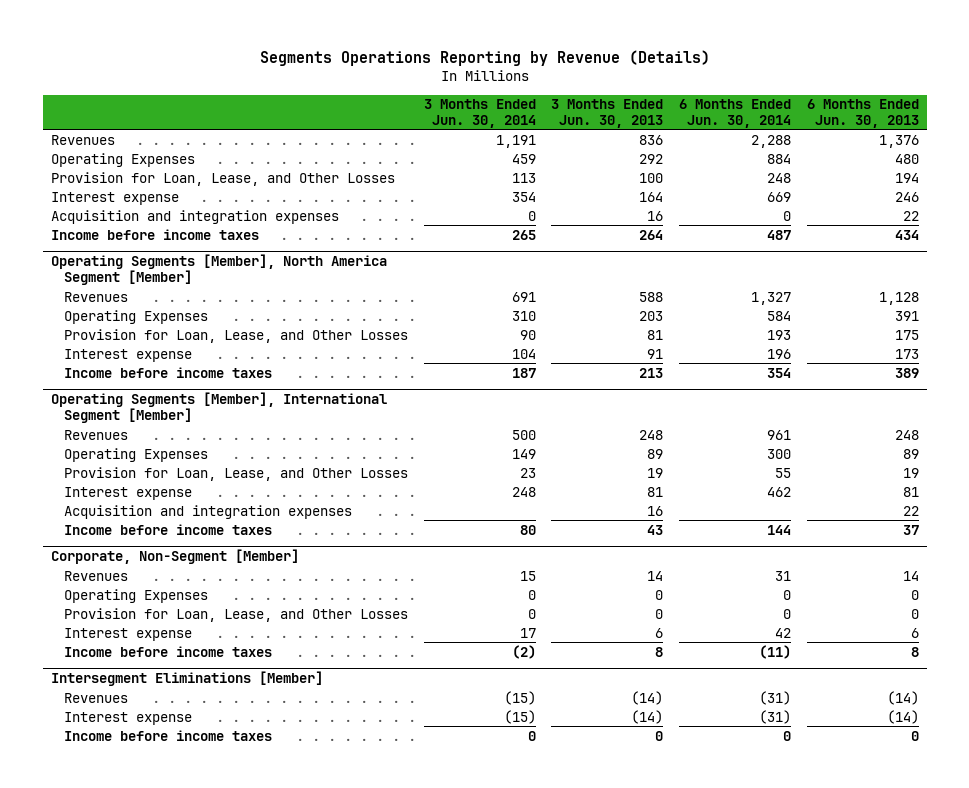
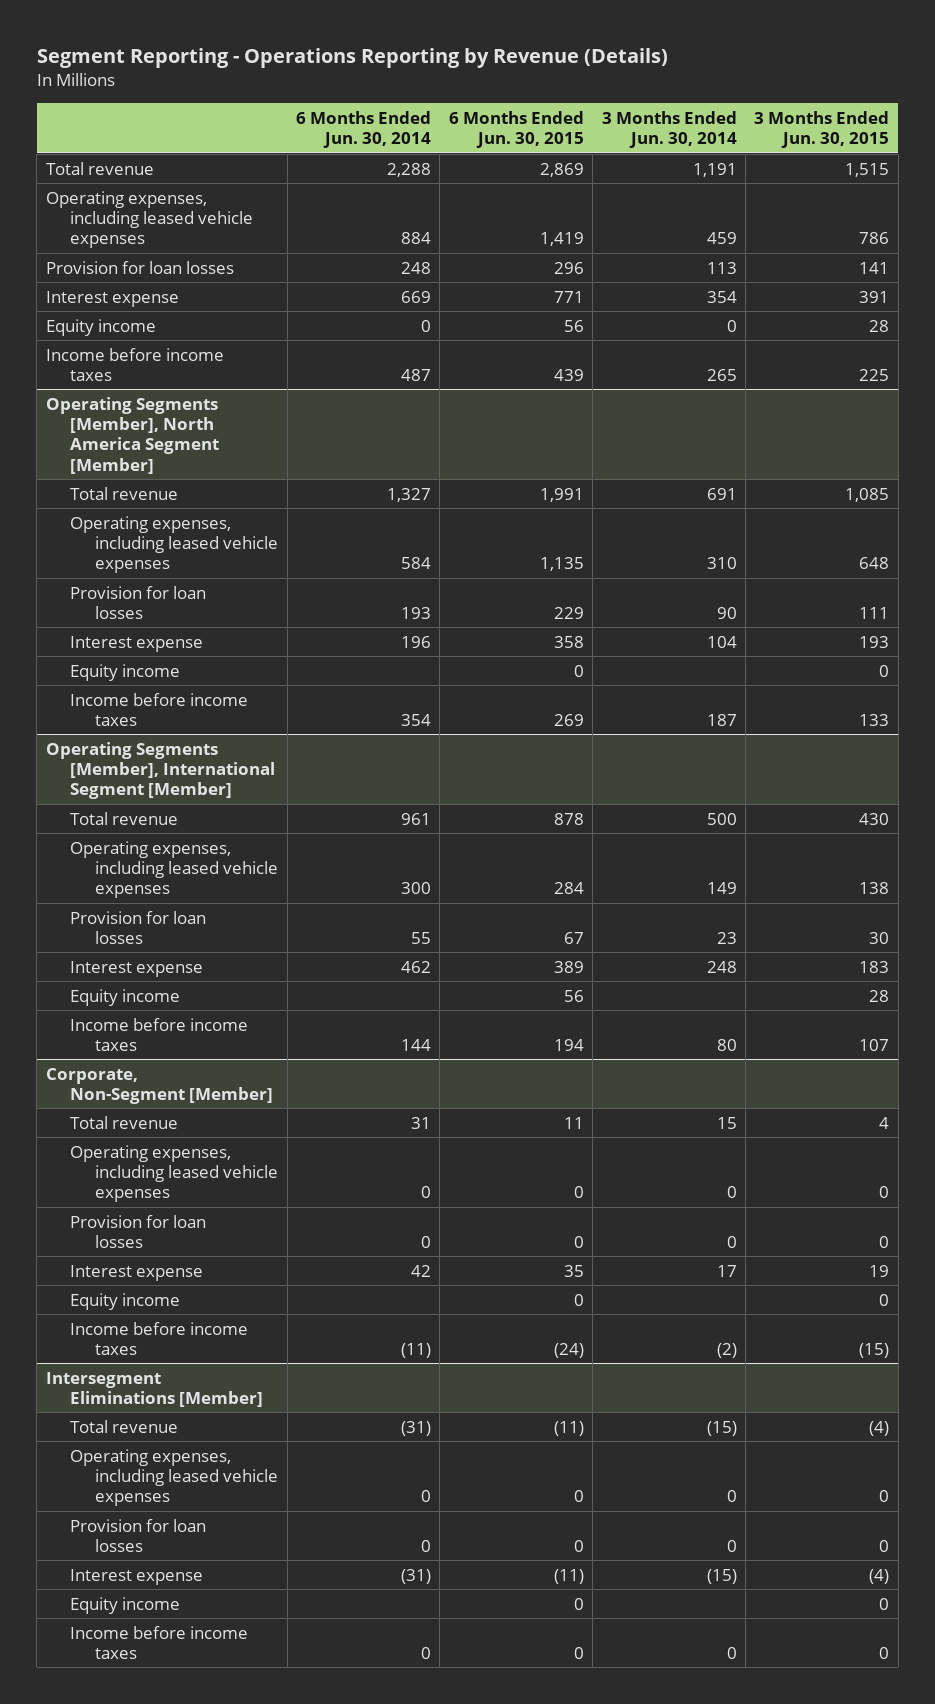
- Segments Operations Reporting by Revenue (Details)
+ Segment Reporting - Operations Reporting by Revenue (Details)
- | 3 Months Ended Jun. 30, 2014 | 3 Months Ended Jun. 30, 2013 | 6 Months Ended Jun. 30, 2014 | 6 Months Ended Jun. 30, 2013
+ | 6 Months Ended Jun. 30, 2014 | 6 Months Ended Jun. 30, 2015 | 3 Months Ended Jun. 30, 2014 | 3 Months Ended Jun. 30, 2015
- Revenues | 1,191 | 836 | 2,288 | 1,376
- Operating Expenses | 459 | 292 | 884 | 480
- Provision for Loan, Lease, and Other Losses | 113 | 100 | 248 | 194
+ Total revenue | 2,288 | 2,869 | 1,191 | 1,515
+ Operating expenses, including leased vehicle expenses | 884 | 1,419 | 459 | 786
+ Provision for loan losses | 248 | 296 | 113 | 141
- Acquisition and integration expenses | 0 | 16 | 0 | 22
+ Equity income | 0 | 56 | 0 | 28
@ Operating Segments [Member], North America Segment [Member]
- Revenues | 691 | 588 | 1,327 | 1,128
- Operating Expenses | 310 | 203 | 584 | 391
- Provision for Loan, Lease, and Other Losses | 90 | 81 | 193 | 175
+ Total revenue | 1,327 | 1,991 | 691 | 1,085
+ Operating expenses, including leased vehicle expenses | 584 | 1,135 | 310 | 648
+ Provision for loan losses | 193 | 229 | 90 | 111
+ Equity income | | 0 | | 0
@ Operating Segments [Member], International Segment [Member]
- Revenues | 500 | 248 | 961 | 248
- Operating Expenses | 149 | 89 | 300 | 89
- Provision for Loan, Lease, and Other Losses | 23 | 19 | 55 | 19
+ Total revenue | 961 | 878 | 500 | 430
+ Operating expenses, including leased vehicle expenses | 300 | 284 | 149 | 138
+ Provision for loan losses | 55 | 67 | 23 | 30
- Acquisition and integration expenses | | 16 | | 22
+ Equity income | | 56 | | 28
@ Corporate, Non-Segment [Member]
- Revenues | 15 | 14 | 31 | 14
- Operating Expenses | 0 | 0 | 0 | 0
- Provision for Loan, Lease, and Other Losses | 0 | 0 | 0 | 0
+ Total revenue | 31 | 11 | 15 | 4
+ Operating expenses, including leased vehicle expenses | 0 | 0 | 0 | 0
+ Provision for loan losses | 0 | 0 | 0 | 0
+ Equity income | | 0 | | 0
@ Intersegment Eliminations [Member]
- Revenues | (15) | (14) | (31) | (14)
+ Total revenue | (31) | (11) | (15) | (4)
+ Operating expenses, including leased vehicle expenses | 0 | 0 | 0 | 0
+ Provision for loan losses | 0 | 0 | 0 | 0
+ Equity income | | 0 | | 0

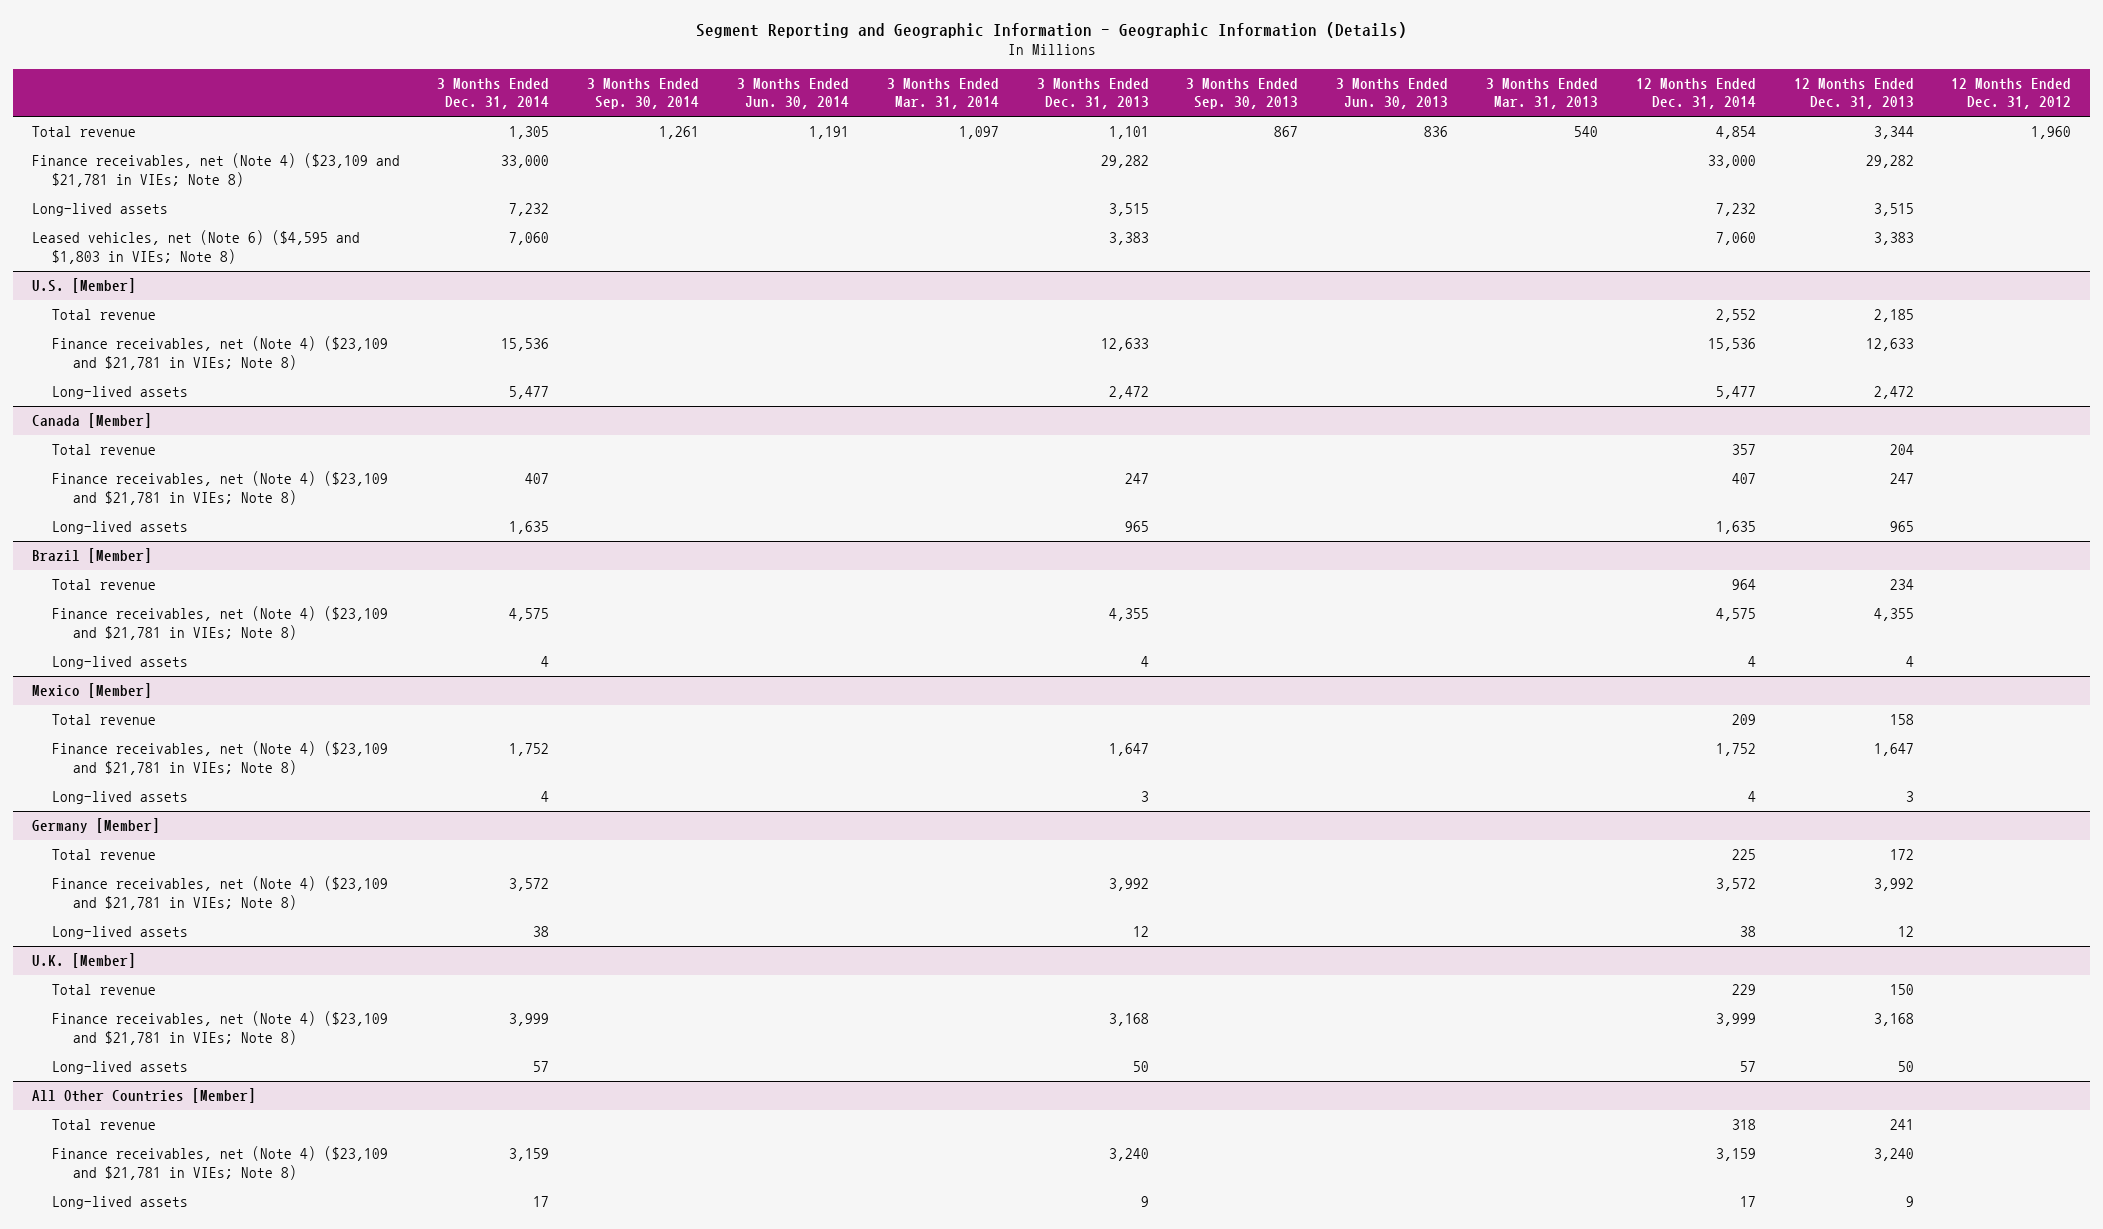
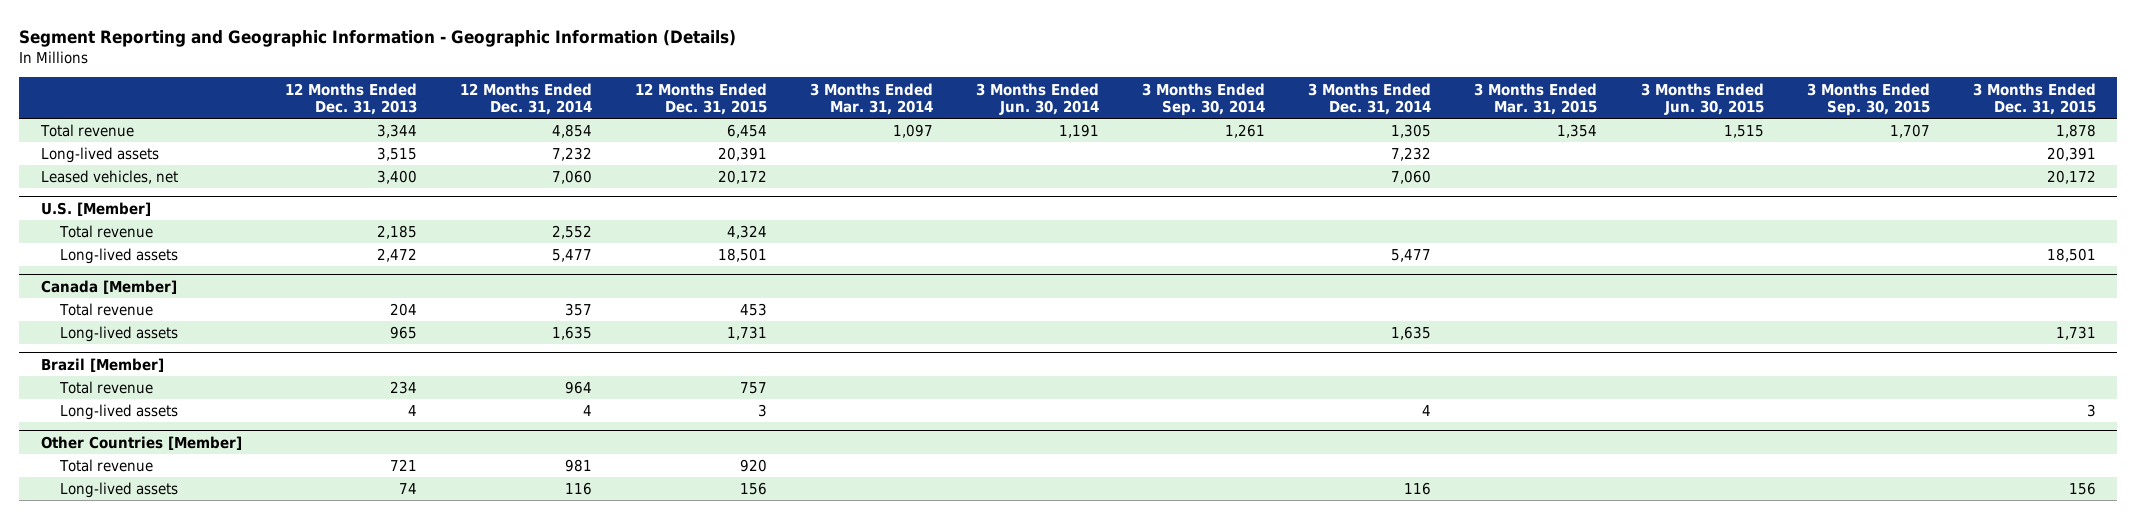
- | 3 Months Ended Dec. 31, 2014 | 3 Months Ended Sep. 30, 2014 | 3 Months Ended Jun. 30, 2014 | 3 Months Ended Mar. 31, 2014 | 3 Months Ended Dec. 31, 2013 | 3 Months Ended Sep. 30, 2013 | 3 Months Ended Jun. 30, 2013 | 3 Months Ended Mar. 31, 2013 | 12 Months Ended Dec. 31, 2014 | 12 Months Ended Dec. 31, 2013 | 12 Months Ended Dec. 31, 2012
+ | 12 Months Ended Dec. 31, 2013 | 12 Months Ended Dec. 31, 2014 | 12 Months Ended Dec. 31, 2015 | 3 Months Ended Mar. 31, 2014 | 3 Months Ended Jun. 30, 2014 | 3 Months Ended Sep. 30, 2014 | 3 Months Ended Dec. 31, 2014 | 3 Months Ended Mar. 31, 2015 | 3 Months Ended Jun. 30, 2015 | 3 Months Ended Sep. 30, 2015 | 3 Months Ended Dec. 31, 2015
- Finance receivables, net (Note 4) ($23,109 and $21,781 in VIEs; Note 8) | 33,000 | | | | 29,282 | | | | 33,000 | 29,282 |
- Leased vehicles, net (Note 6) ($4,595 and $1,803 in VIEs; Note 8) | 7,060 | | | | 3,383 | | | | 7,060 | 3,383 |
+ Leased vehicles, net | 3,400 | 7,060 | 20,172 | | | | 7,060 | | | | 20,172
@ U.S. [Member]
- Finance receivables, net (Note 4) ($23,109 and $21,781 in VIEs; Note 8) | 15,536 | | | | 12,633 | | | | 15,536 | 12,633 |
@ Canada [Member]
- Finance receivables, net (Note 4) ($23,109 and $21,781 in VIEs; Note 8) | 407 | | | | 247 | | | | 407 | 247 |
@ Brazil [Member]
- Finance receivables, net (Note 4) ($23,109 and $21,781 in VIEs; Note 8) | 4,575 | | | | 4,355 | | | | 4,575 | 4,355 |
- Mexico [Member]
- Total revenue | | | | | | | | | 209 | 158 |
- Finance receivables, net (Note 4) ($23,109 and $21,781 in VIEs; Note 8) | 1,752 | | | | 1,647 | | | | 1,752 | 1,647 |
- Long-lived assets | 4 | | | | 3 | | | | 4 | 3 |
- Germany [Member]
- Total revenue | | | | | | | | | 225 | 172 |
- Finance receivables, net (Note 4) ($23,109 and $21,781 in VIEs; Note 8) | 3,572 | | | | 3,992 | | | | 3,572 | 3,992 |
- Long-lived assets | 38 | | | | 12 | | | | 38 | 12 |
- U.K. [Member]
- Total revenue | | | | | | | | | 229 | 150 |
- Finance receivables, net (Note 4) ($23,109 and $21,781 in VIEs; Note 8) | 3,999 | | | | 3,168 | | | | 3,999 | 3,168 |
- Long-lived assets | 57 | | | | 50 | | | | 57 | 50 |
- All Other Countries [Member]
- Total revenue | | | | | | | | | 318 | 241 |
- Finance receivables, net (Note 4) ($23,109 and $21,781 in VIEs; Note 8) | 3,159 | | | | 3,240 | | | | 3,159 | 3,240 |
- Long-lived assets | 17 | | | | 9 | | | | 17 | 9 |
+ Other Countries [Member]
+ Total revenue | 721 | 981 | 920 | | | | | | | |
+ Long-lived assets | 74 | 116 | 156 | | | | 116 | | | | 156

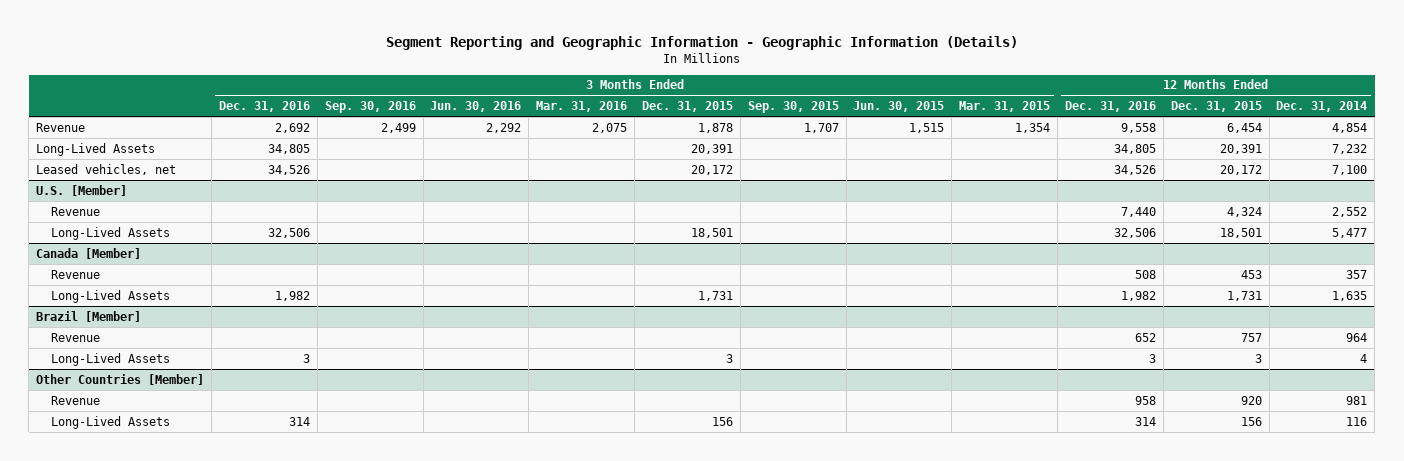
- | 12 Months Ended Dec. 31, 2013 | 12 Months Ended Dec. 31, 2014 | 12 Months Ended Dec. 31, 2015 | 3 Months Ended Mar. 31, 2014 | 3 Months Ended Jun. 30, 2014 | 3 Months Ended Sep. 30, 2014 | 3 Months Ended Dec. 31, 2014 | 3 Months Ended Mar. 31, 2015 | 3 Months Ended Jun. 30, 2015 | 3 Months Ended Sep. 30, 2015 | 3 Months Ended Dec. 31, 2015
+ | 3 Months Ended Dec. 31, 2016 | 3 Months Ended Sep. 30, 2016 | 3 Months Ended Jun. 30, 2016 | 3 Months Ended Mar. 31, 2016 | 3 Months Ended Dec. 31, 2015 | 3 Months Ended Sep. 30, 2015 | 3 Months Ended Jun. 30, 2015 | 3 Months Ended Mar. 31, 2015 | 12 Months Ended Dec. 31, 2016 | 12 Months Ended Dec. 31, 2015 | 12 Months Ended Dec. 31, 2014
- Total revenue | 3,344 | 4,854 | 6,454 | 1,097 | 1,191 | 1,261 | 1,305 | 1,354 | 1,515 | 1,707 | 1,878
- Long-lived assets | 3,515 | 7,232 | 20,391 | | | | 7,232 | | | | 20,391
- Leased vehicles, net | 3,400 | 7,060 | 20,172 | | | | 7,060 | | | | 20,172
+ Revenue | 2,692 | 2,499 | 2,292 | 2,075 | 1,878 | 1,707 | 1,515 | 1,354 | 9,558 | 6,454 | 4,854
+ Long-Lived Assets | 34,805 | | | | 20,391 | | | | 34,805 | 20,391 | 7,232
+ Leased vehicles, net | 34,526 | | | | 20,172 | | | | 34,526 | 20,172 | 7,100
@ U.S. [Member]
- Total revenue | 2,185 | 2,552 | 4,324 | | | | | | | |
- Long-lived assets | 2,472 | 5,477 | 18,501 | | | | 5,477 | | | | 18,501
+ Revenue | | | | | | | | | 7,440 | 4,324 | 2,552
+ Long-Lived Assets | 32,506 | | | | 18,501 | | | | 32,506 | 18,501 | 5,477
@ Canada [Member]
- Total revenue | 204 | 357 | 453 | | | | | | | |
- Long-lived assets | 965 | 1,635 | 1,731 | | | | 1,635 | | | | 1,731
+ Revenue | | | | | | | | | 508 | 453 | 357
+ Long-Lived Assets | 1,982 | | | | 1,731 | | | | 1,982 | 1,731 | 1,635
@ Brazil [Member]
- Total revenue | 234 | 964 | 757 | | | | | | | |
- Long-lived assets | 4 | 4 | 3 | | | | 4 | | | | 3
+ Revenue | | | | | | | | | 652 | 757 | 964
+ Long-Lived Assets | 3 | | | | 3 | | | | 3 | 3 | 4
@ Other Countries [Member]
- Total revenue | 721 | 981 | 920 | | | | | | | |
- Long-lived assets | 74 | 116 | 156 | | | | 116 | | | | 156
+ Revenue | | | | | | | | | 958 | 920 | 981
+ Long-Lived Assets | 314 | | | | 156 | | | | 314 | 156 | 116

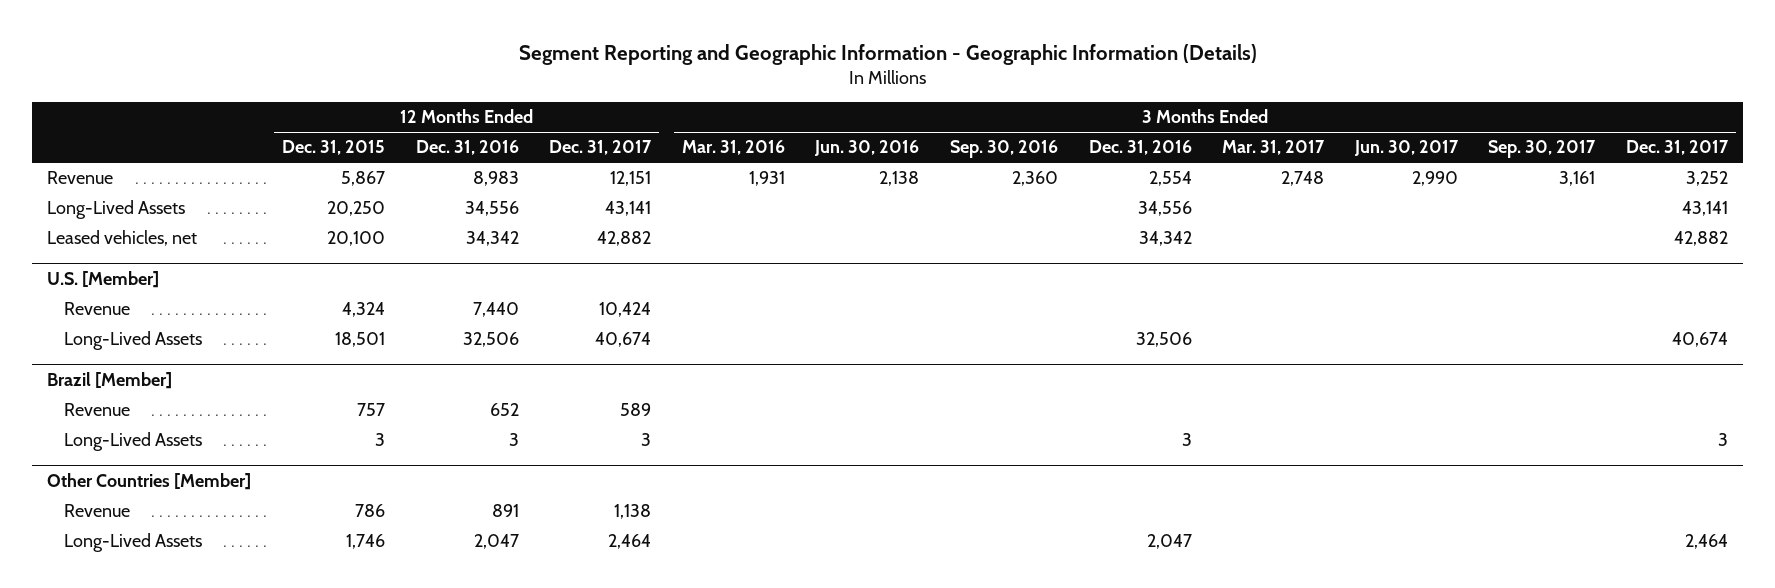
- | 3 Months Ended Dec. 31, 2016 | 3 Months Ended Sep. 30, 2016 | 3 Months Ended Jun. 30, 2016 | 3 Months Ended Mar. 31, 2016 | 3 Months Ended Dec. 31, 2015 | 3 Months Ended Sep. 30, 2015 | 3 Months Ended Jun. 30, 2015 | 3 Months Ended Mar. 31, 2015 | 12 Months Ended Dec. 31, 2016 | 12 Months Ended Dec. 31, 2015 | 12 Months Ended Dec. 31, 2014
+ | 12 Months Ended Dec. 31, 2015 | 12 Months Ended Dec. 31, 2016 | 12 Months Ended Dec. 31, 2017 | 3 Months Ended Mar. 31, 2016 | 3 Months Ended Jun. 30, 2016 | 3 Months Ended Sep. 30, 2016 | 3 Months Ended Dec. 31, 2016 | 3 Months Ended Mar. 31, 2017 | 3 Months Ended Jun. 30, 2017 | 3 Months Ended Sep. 30, 2017 | 3 Months Ended Dec. 31, 2017
- Revenue | 2,692 | 2,499 | 2,292 | 2,075 | 1,878 | 1,707 | 1,515 | 1,354 | 9,558 | 6,454 | 4,854
- Long-Lived Assets | 34,805 | | | | 20,391 | | | | 34,805 | 20,391 | 7,232
- Leased vehicles, net | 34,526 | | | | 20,172 | | | | 34,526 | 20,172 | 7,100
+ Revenue | 5,867 | 8,983 | 12,151 | 1,931 | 2,138 | 2,360 | 2,554 | 2,748 | 2,990 | 3,161 | 3,252
+ Long-Lived Assets | 20,250 | 34,556 | 43,141 | | | | 34,556 | | | | 43,141
+ Leased vehicles, net | 20,100 | 34,342 | 42,882 | | | | 34,342 | | | | 42,882
- Canada [Member]
- Revenue | | | | | | | | | 508 | 453 | 357
- Long-Lived Assets | 1,982 | | | | 1,731 | | | | 1,982 | 1,731 | 1,635
@ Other Countries [Member]
- Revenue | | | | | | | | | 958 | 920 | 981
- Long-Lived Assets | 314 | | | | 156 | | | | 314 | 156 | 116
+ Revenue | 786 | 891 | 1,138 | | | | | | | |
+ Long-Lived Assets | 1,746 | 2,047 | 2,464 | | | | 2,047 | | | | 2,464

